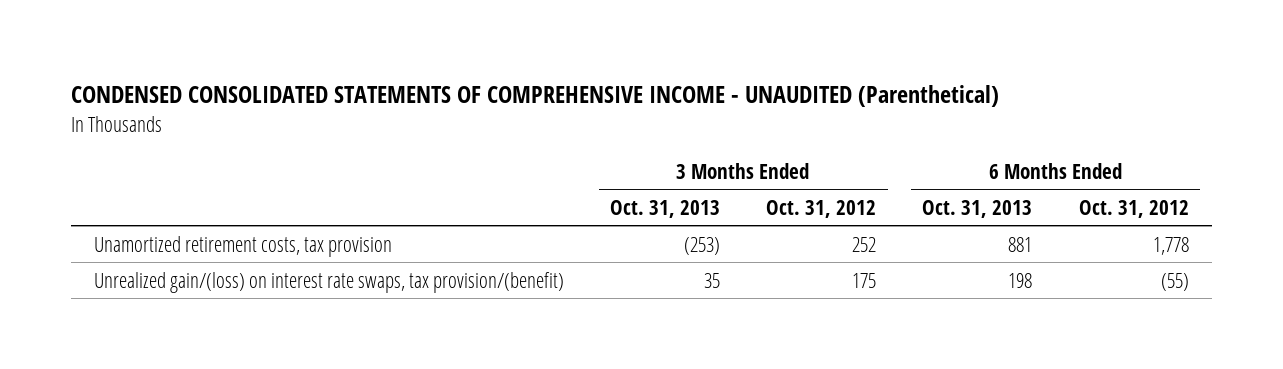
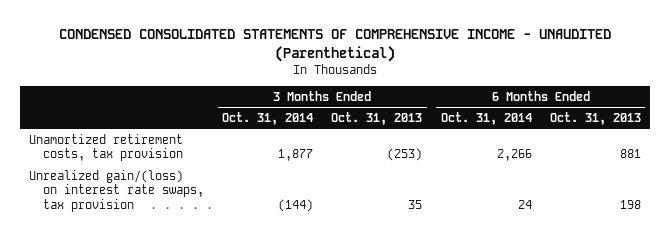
- | 3 Months Ended Oct. 31, 2013 | 3 Months Ended Oct. 31, 2012 | 6 Months Ended Oct. 31, 2013 | 6 Months Ended Oct. 31, 2012
+ | 3 Months Ended Oct. 31, 2014 | 3 Months Ended Oct. 31, 2013 | 6 Months Ended Oct. 31, 2014 | 6 Months Ended Oct. 31, 2013
- Unrealized gain/(loss) on interest rate swaps, tax provision/(benefit) | 35 | 175 | 198 | (55)
+ Unrealized gain/(loss) on interest rate swaps, tax provision | (144) | 35 | 24 | 198

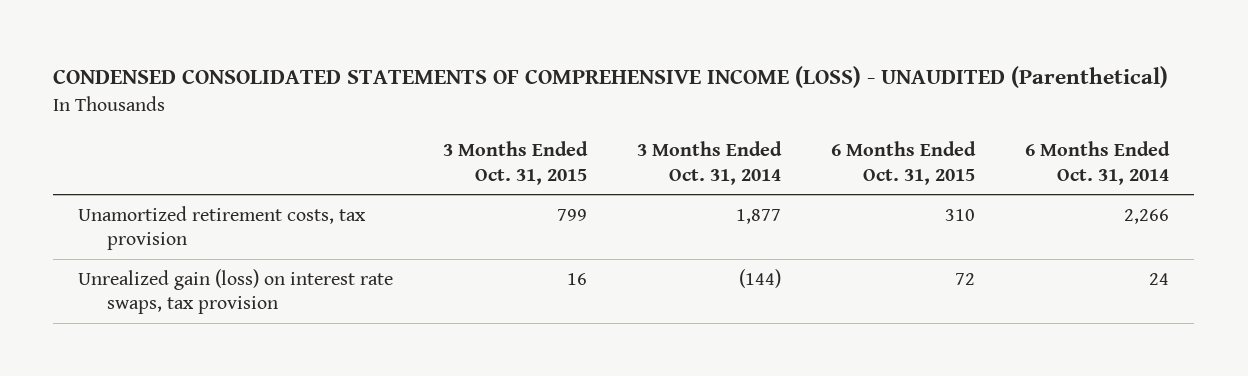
- CONDENSED CONSOLIDATED STATEMENTS OF COMPREHENSIVE INCOME - UNAUDITED (Parenthetical)
+ CONDENSED CONSOLIDATED STATEMENTS OF COMPREHENSIVE INCOME (LOSS) - UNAUDITED (Parenthetical)
- | 3 Months Ended Oct. 31, 2014 | 3 Months Ended Oct. 31, 2013 | 6 Months Ended Oct. 31, 2014 | 6 Months Ended Oct. 31, 2013
+ | 3 Months Ended Oct. 31, 2015 | 3 Months Ended Oct. 31, 2014 | 6 Months Ended Oct. 31, 2015 | 6 Months Ended Oct. 31, 2014
- Unrealized gain/(loss) on interest rate swaps, tax provision | (144) | 35 | 24 | 198
+ Unrealized gain (loss) on interest rate swaps, tax provision | 16 | (144) | 72 | 24

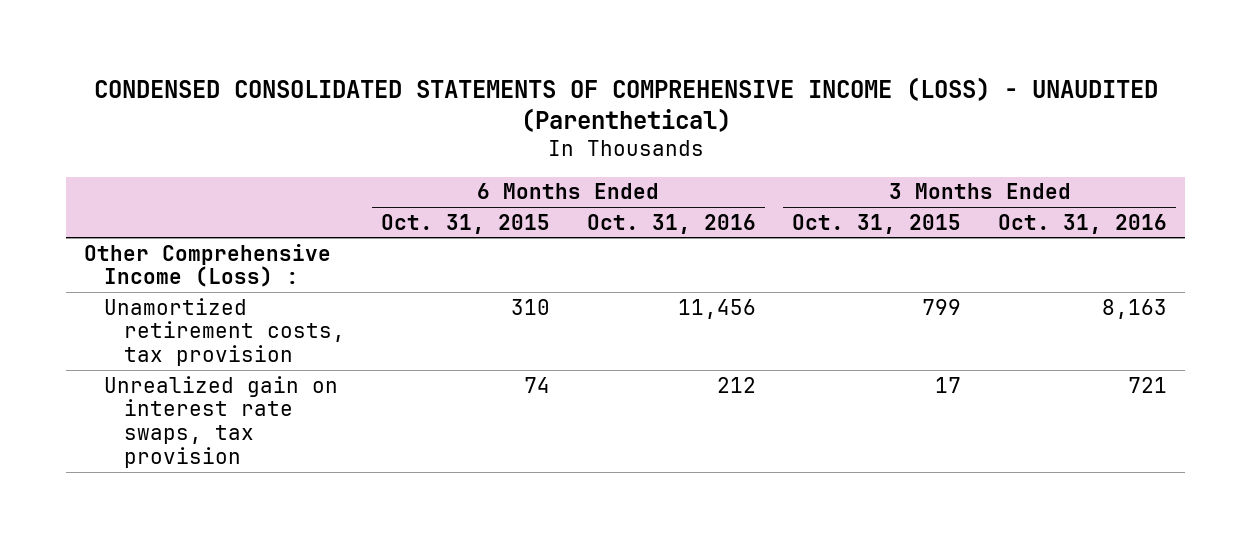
- | 3 Months Ended Oct. 31, 2015 | 3 Months Ended Oct. 31, 2014 | 6 Months Ended Oct. 31, 2015 | 6 Months Ended Oct. 31, 2014
+ | 6 Months Ended Oct. 31, 2015 | 6 Months Ended Oct. 31, 2016 | 3 Months Ended Oct. 31, 2015 | 3 Months Ended Oct. 31, 2016
+ Other Comprehensive Income (Loss) :
- Unrealized gain (loss) on interest rate swaps, tax provision | 16 | (144) | 72 | 24
+ Unrealized gain on interest rate swaps, tax provision | 74 | 212 | 17 | 721

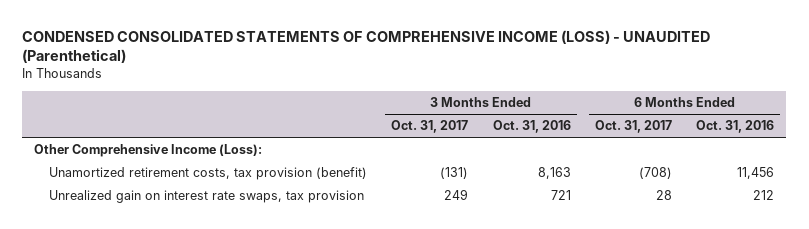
- | 6 Months Ended Oct. 31, 2015 | 6 Months Ended Oct. 31, 2016 | 3 Months Ended Oct. 31, 2015 | 3 Months Ended Oct. 31, 2016
+ | 3 Months Ended Oct. 31, 2017 | 3 Months Ended Oct. 31, 2016 | 6 Months Ended Oct. 31, 2017 | 6 Months Ended Oct. 31, 2016
- Other Comprehensive Income (Loss) :
- Unamortized retirement costs, tax provision | 310 | 11,456 | 799 | 8,163
+ Other Comprehensive Income (Loss):
+ Unamortized retirement costs, tax provision (benefit) | (131) | 8,163 | (708) | 11,456

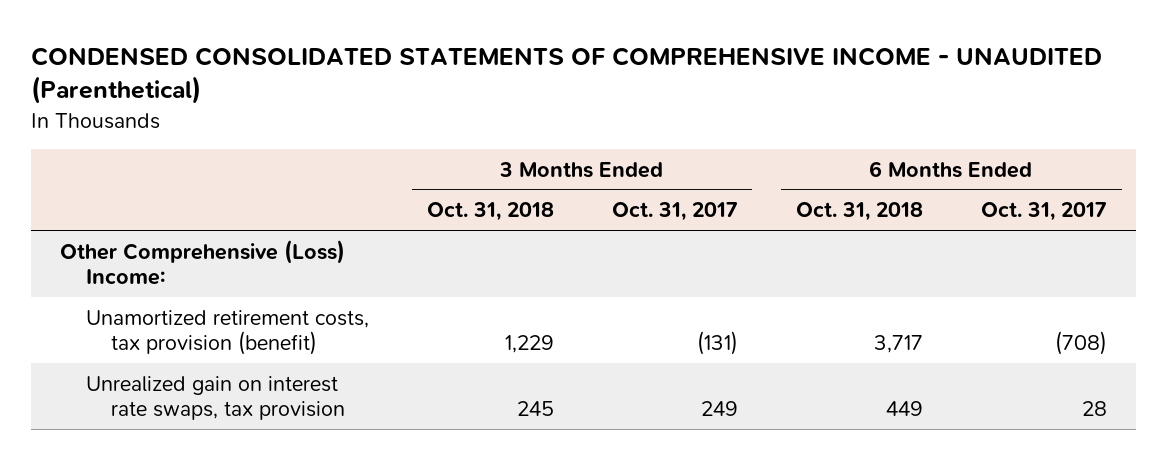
- CONDENSED CONSOLIDATED STATEMENTS OF COMPREHENSIVE INCOME (LOSS) - UNAUDITED (Parenthetical)
+ CONDENSED CONSOLIDATED STATEMENTS OF COMPREHENSIVE INCOME - UNAUDITED (Parenthetical)
- | 3 Months Ended Oct. 31, 2017 | 3 Months Ended Oct. 31, 2016 | 6 Months Ended Oct. 31, 2017 | 6 Months Ended Oct. 31, 2016
+ | 3 Months Ended Oct. 31, 2018 | 3 Months Ended Oct. 31, 2017 | 6 Months Ended Oct. 31, 2018 | 6 Months Ended Oct. 31, 2017
- Other Comprehensive Income (Loss):
+ Other Comprehensive (Loss) Income:

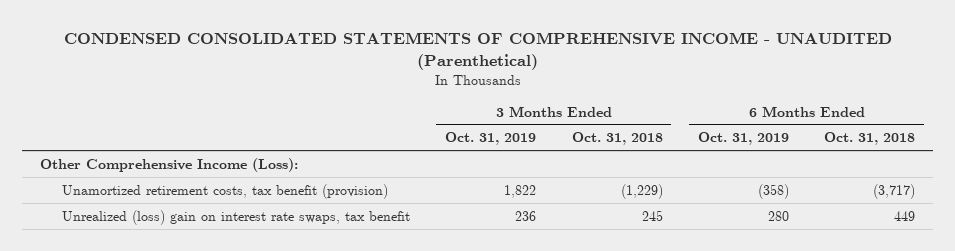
- | 3 Months Ended Oct. 31, 2018 | 3 Months Ended Oct. 31, 2017 | 6 Months Ended Oct. 31, 2018 | 6 Months Ended Oct. 31, 2017
+ | 3 Months Ended Oct. 31, 2019 | 3 Months Ended Oct. 31, 2018 | 6 Months Ended Oct. 31, 2019 | 6 Months Ended Oct. 31, 2018
- Other Comprehensive (Loss) Income:
- Unamortized retirement costs, tax provision (benefit) | 1,229 | (131) | 3,717 | (708)
- Unrealized gain on interest rate swaps, tax provision | 245 | 249 | 449 | 28
+ Other Comprehensive Income (Loss):
+ Unamortized retirement costs, tax benefit (provision) | 1,822 | (1,229) | (358) | (3,717)
+ Unrealized (loss) gain on interest rate swaps, tax benefit | 236 | 245 | 280 | 449

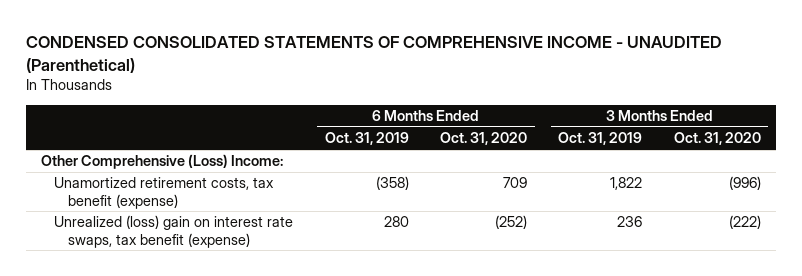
- | 3 Months Ended Oct. 31, 2019 | 3 Months Ended Oct. 31, 2018 | 6 Months Ended Oct. 31, 2019 | 6 Months Ended Oct. 31, 2018
+ | 6 Months Ended Oct. 31, 2019 | 6 Months Ended Oct. 31, 2020 | 3 Months Ended Oct. 31, 2019 | 3 Months Ended Oct. 31, 2020
- Other Comprehensive Income (Loss):
- Unamortized retirement costs, tax benefit (provision) | 1,822 | (1,229) | (358) | (3,717)
- Unrealized (loss) gain on interest rate swaps, tax benefit | 236 | 245 | 280 | 449
+ Other Comprehensive (Loss) Income:
+ Unamortized retirement costs, tax benefit (expense) | (358) | 709 | 1,822 | (996)
+ Unrealized (loss) gain on interest rate swaps, tax benefit (expense) | 280 | (252) | 236 | (222)

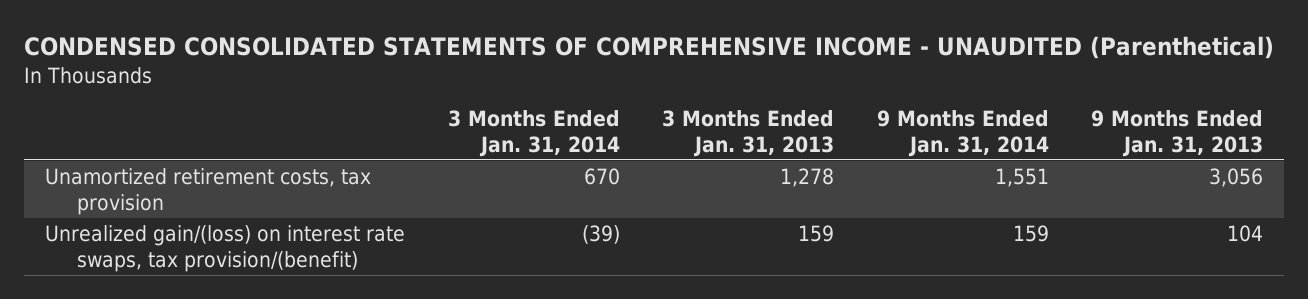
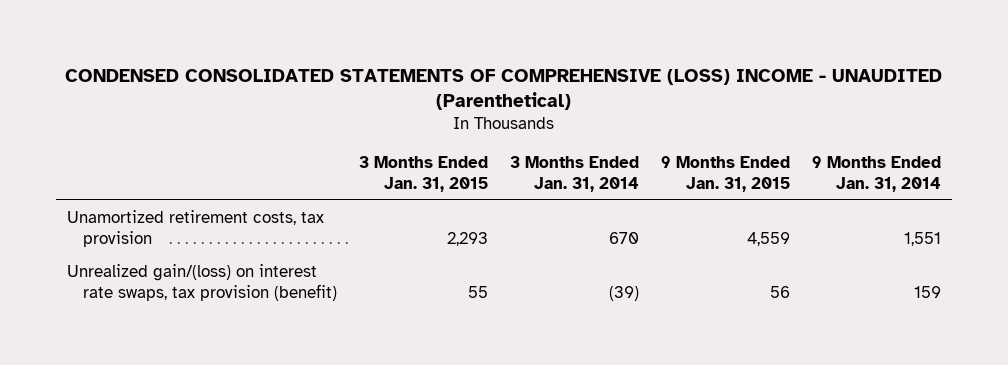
- CONDENSED CONSOLIDATED STATEMENTS OF COMPREHENSIVE INCOME - UNAUDITED (Parenthetical)
+ CONDENSED CONSOLIDATED STATEMENTS OF COMPREHENSIVE (LOSS) INCOME - UNAUDITED (Parenthetical)
- | 3 Months Ended Jan. 31, 2014 | 3 Months Ended Jan. 31, 2013 | 9 Months Ended Jan. 31, 2014 | 9 Months Ended Jan. 31, 2013
+ | 3 Months Ended Jan. 31, 2015 | 3 Months Ended Jan. 31, 2014 | 9 Months Ended Jan. 31, 2015 | 9 Months Ended Jan. 31, 2014
- Unrealized gain/(loss) on interest rate swaps, tax provision/(benefit) | (39) | 159 | 159 | 104
+ Unrealized gain/(loss) on interest rate swaps, tax provision (benefit) | 55 | (39) | 56 | 159

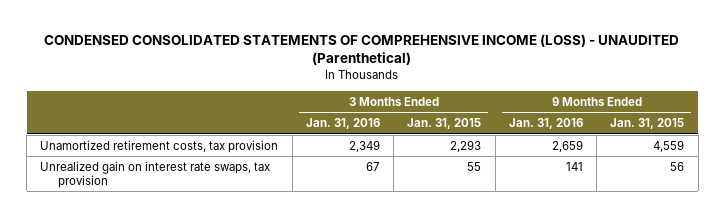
- CONDENSED CONSOLIDATED STATEMENTS OF COMPREHENSIVE (LOSS) INCOME - UNAUDITED (Parenthetical)
+ CONDENSED CONSOLIDATED STATEMENTS OF COMPREHENSIVE INCOME (LOSS) - UNAUDITED (Parenthetical)
- | 3 Months Ended Jan. 31, 2015 | 3 Months Ended Jan. 31, 2014 | 9 Months Ended Jan. 31, 2015 | 9 Months Ended Jan. 31, 2014
+ | 3 Months Ended Jan. 31, 2016 | 3 Months Ended Jan. 31, 2015 | 9 Months Ended Jan. 31, 2016 | 9 Months Ended Jan. 31, 2015
- Unrealized gain/(loss) on interest rate swaps, tax provision (benefit) | 55 | (39) | 56 | 159
+ Unrealized gain on interest rate swaps, tax provision | 67 | 55 | 141 | 56

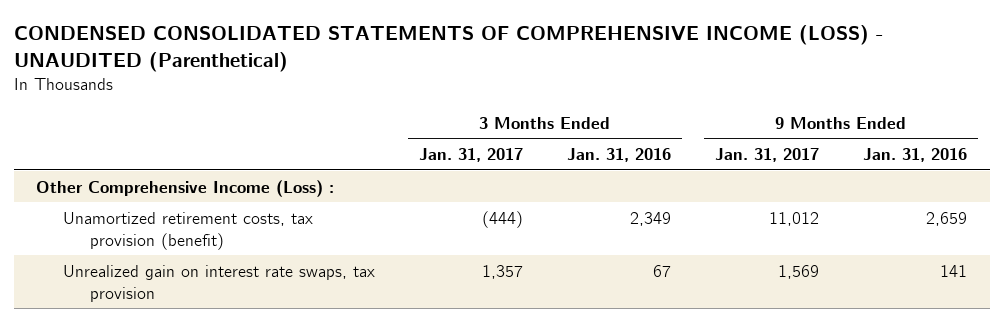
- | 3 Months Ended Jan. 31, 2016 | 3 Months Ended Jan. 31, 2015 | 9 Months Ended Jan. 31, 2016 | 9 Months Ended Jan. 31, 2015
+ | 3 Months Ended Jan. 31, 2017 | 3 Months Ended Jan. 31, 2016 | 9 Months Ended Jan. 31, 2017 | 9 Months Ended Jan. 31, 2016
- Unamortized retirement costs, tax provision | 2,349 | 2,293 | 2,659 | 4,559
+ Other Comprehensive Income (Loss) :
+ Unamortized retirement costs, tax provision (benefit) | (444) | 2,349 | 11,012 | 2,659

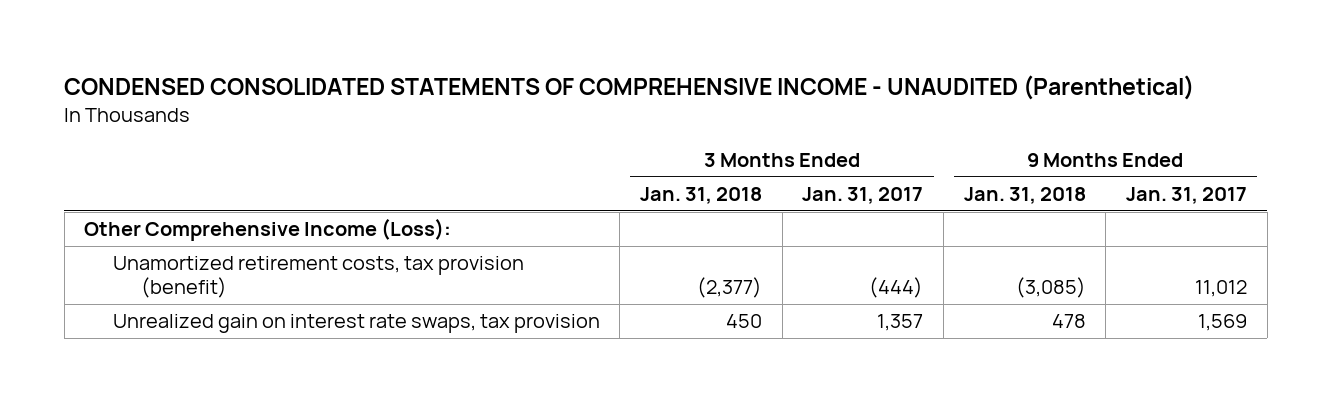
- CONDENSED CONSOLIDATED STATEMENTS OF COMPREHENSIVE INCOME (LOSS) - UNAUDITED (Parenthetical)
+ CONDENSED CONSOLIDATED STATEMENTS OF COMPREHENSIVE INCOME - UNAUDITED (Parenthetical)
- | 3 Months Ended Jan. 31, 2017 | 3 Months Ended Jan. 31, 2016 | 9 Months Ended Jan. 31, 2017 | 9 Months Ended Jan. 31, 2016
+ | 3 Months Ended Jan. 31, 2018 | 3 Months Ended Jan. 31, 2017 | 9 Months Ended Jan. 31, 2018 | 9 Months Ended Jan. 31, 2017
- Other Comprehensive Income (Loss) :
+ Other Comprehensive Income (Loss):

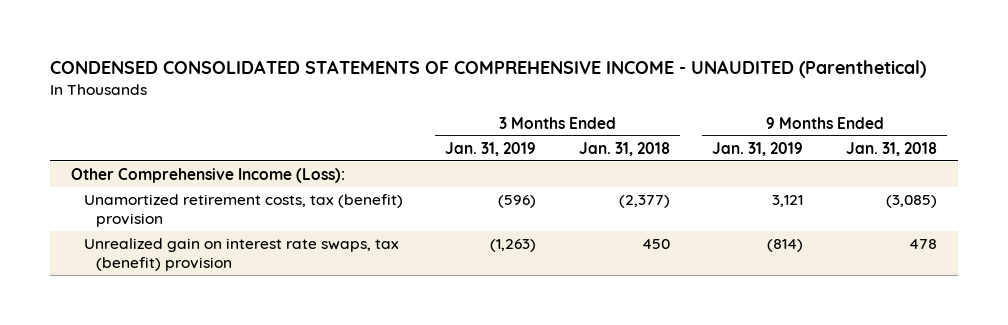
- | 3 Months Ended Jan. 31, 2018 | 3 Months Ended Jan. 31, 2017 | 9 Months Ended Jan. 31, 2018 | 9 Months Ended Jan. 31, 2017
+ | 3 Months Ended Jan. 31, 2019 | 3 Months Ended Jan. 31, 2018 | 9 Months Ended Jan. 31, 2019 | 9 Months Ended Jan. 31, 2018
- Unamortized retirement costs, tax provision (benefit) | (2,377) | (444) | (3,085) | 11,012
- Unrealized gain on interest rate swaps, tax provision | 450 | 1,357 | 478 | 1,569
+ Unamortized retirement costs, tax (benefit) provision | (596) | (2,377) | 3,121 | (3,085)
+ Unrealized gain on interest rate swaps, tax (benefit) provision | (1,263) | 450 | (814) | 478

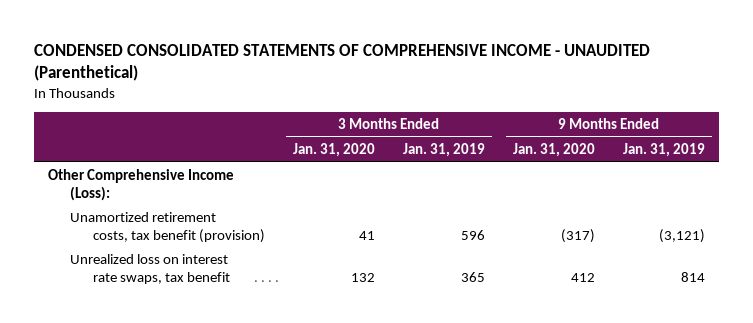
- | 3 Months Ended Jan. 31, 2019 | 3 Months Ended Jan. 31, 2018 | 9 Months Ended Jan. 31, 2019 | 9 Months Ended Jan. 31, 2018
+ | 3 Months Ended Jan. 31, 2020 | 3 Months Ended Jan. 31, 2019 | 9 Months Ended Jan. 31, 2020 | 9 Months Ended Jan. 31, 2019
- Unamortized retirement costs, tax (benefit) provision | (596) | (2,377) | 3,121 | (3,085)
- Unrealized gain on interest rate swaps, tax (benefit) provision | (1,263) | 450 | (814) | 478
+ Unamortized retirement costs, tax benefit (provision) | 41 | 596 | (317) | (3,121)
+ Unrealized loss on interest rate swaps, tax benefit | 132 | 365 | 412 | 814

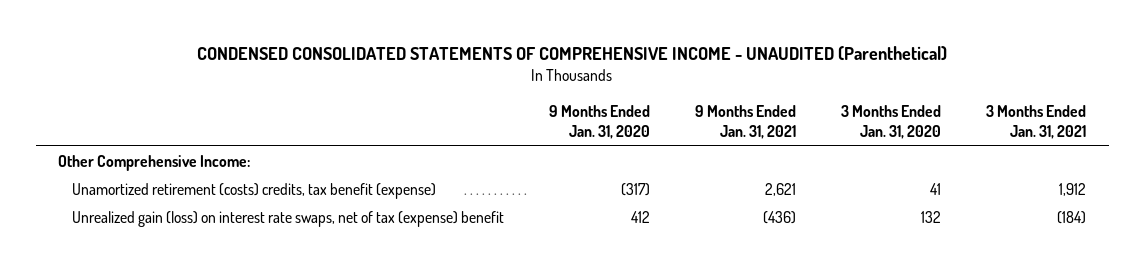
- | 3 Months Ended Jan. 31, 2020 | 3 Months Ended Jan. 31, 2019 | 9 Months Ended Jan. 31, 2020 | 9 Months Ended Jan. 31, 2019
+ | 9 Months Ended Jan. 31, 2020 | 9 Months Ended Jan. 31, 2021 | 3 Months Ended Jan. 31, 2020 | 3 Months Ended Jan. 31, 2021
- Other Comprehensive Income (Loss):
- Unamortized retirement costs, tax benefit (provision) | 41 | 596 | (317) | (3,121)
- Unrealized loss on interest rate swaps, tax benefit | 132 | 365 | 412 | 814
+ Other Comprehensive Income:
+ Unamortized retirement (costs) credits, tax benefit (expense) | (317) | 2,621 | 41 | 1,912
+ Unrealized gain (loss) on interest rate swaps, net of tax (expense) benefit | 412 | (436) | 132 | (184)

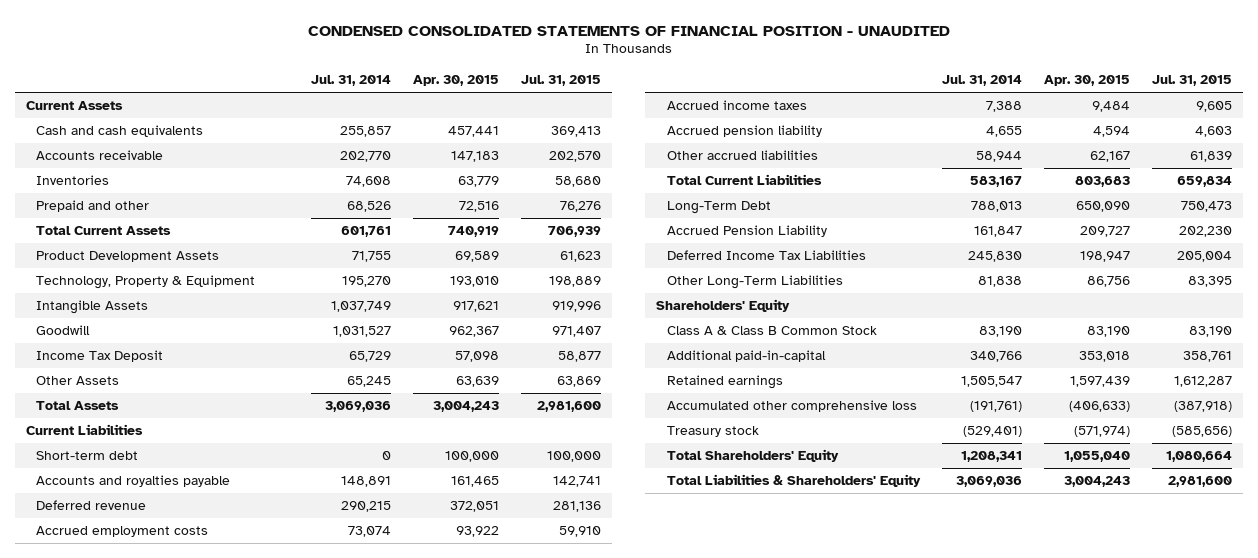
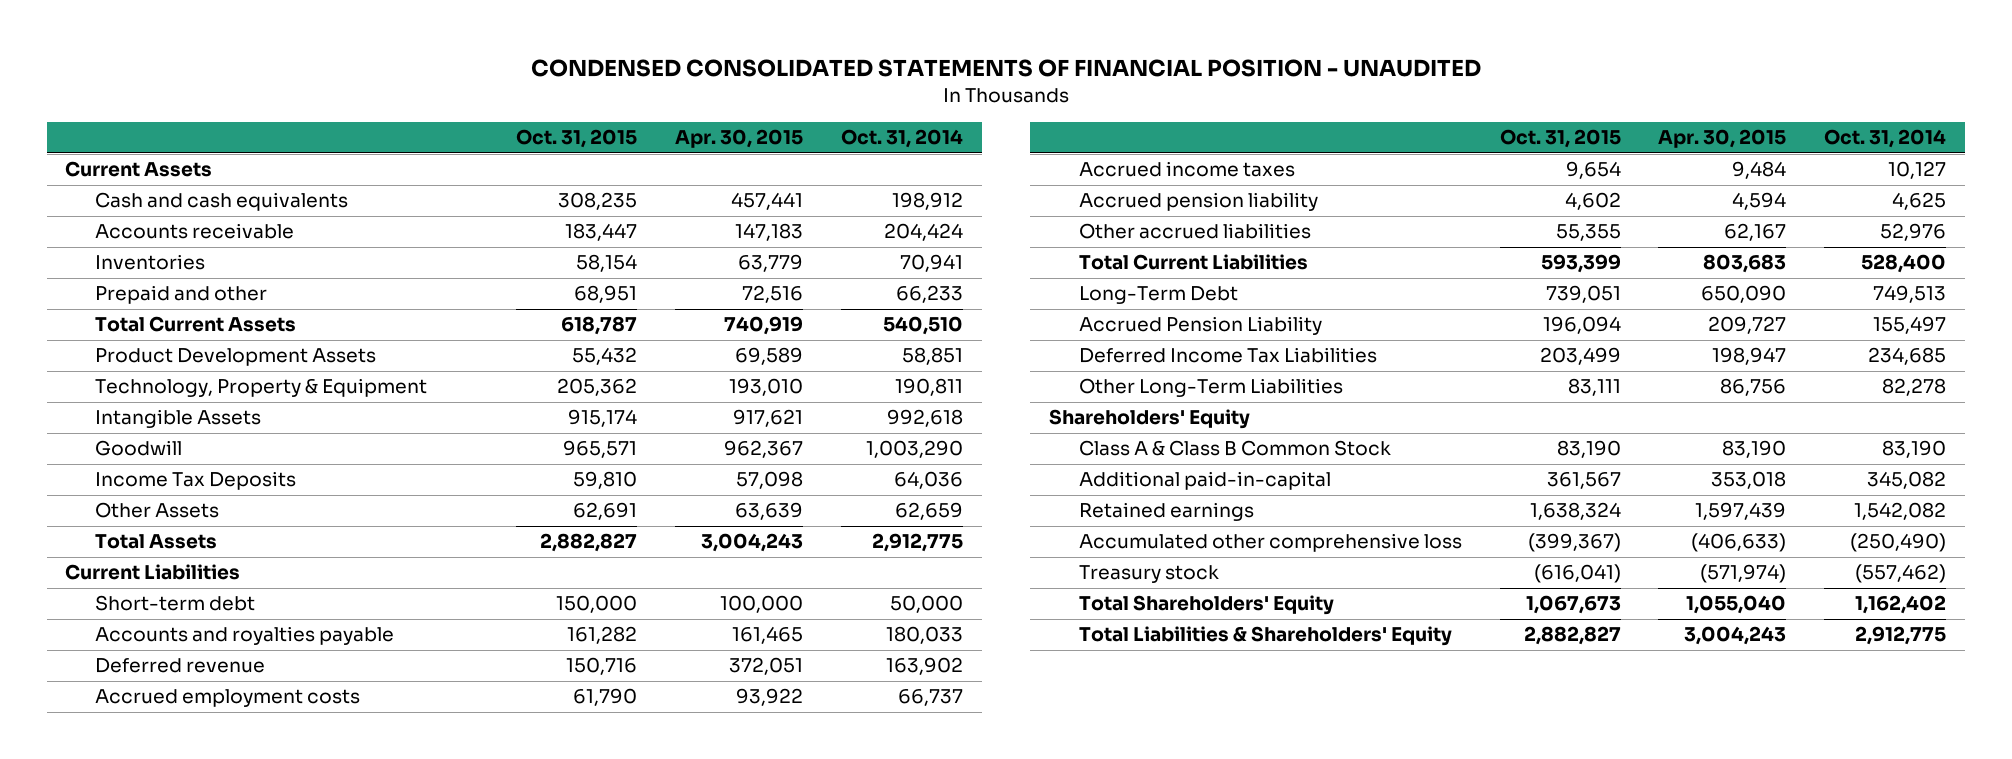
- | Jul. 31, 2014 | Apr. 30, 2015 | Jul. 31, 2015
+ | Oct. 31, 2015 | Apr. 30, 2015 | Oct. 31, 2014
- Income Tax Deposit | 65,729 | 57,098 | 58,877
+ Income Tax Deposits | 59,810 | 57,098 | 64,036

